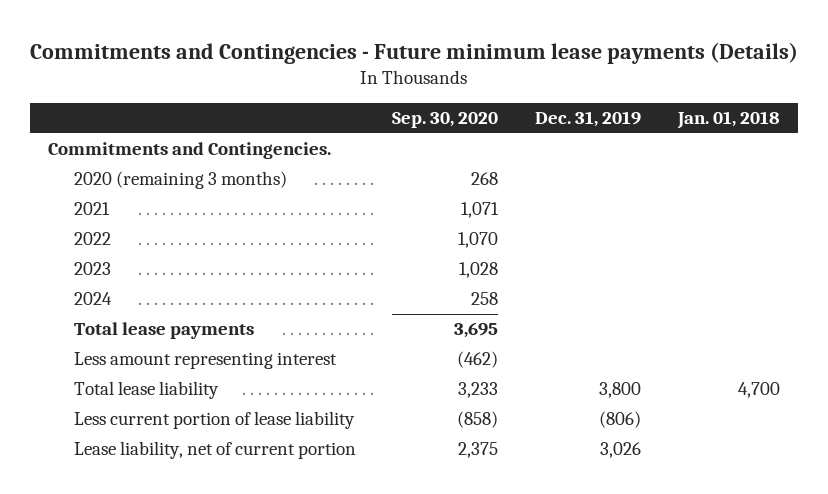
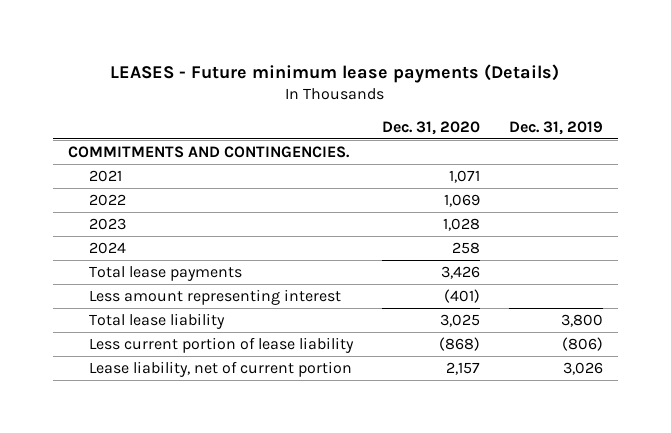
- Commitments and Contingencies - Future minimum lease payments (Details)
+ LEASES - Future minimum lease payments (Details)
- | Sep. 30, 2020 | Dec. 31, 2019 | Jan. 01, 2018
+ | Dec. 31, 2020 | Dec. 31, 2019
- Commitments and Contingencies.
- 2020 (remaining 3 months) | 268 | |
+ COMMITMENTS AND CONTINGENCIES.

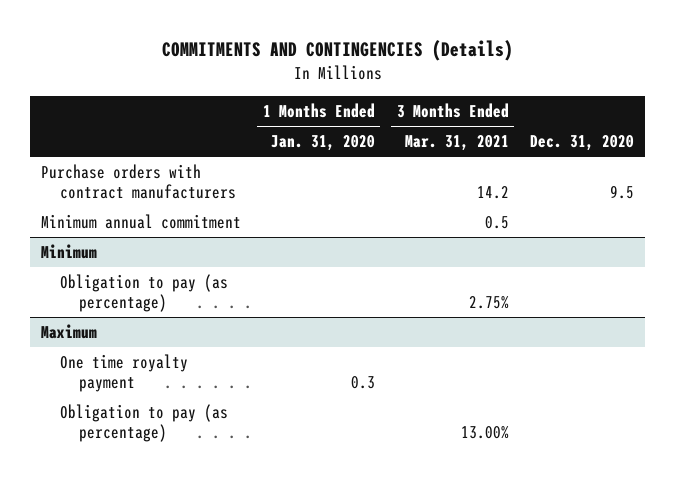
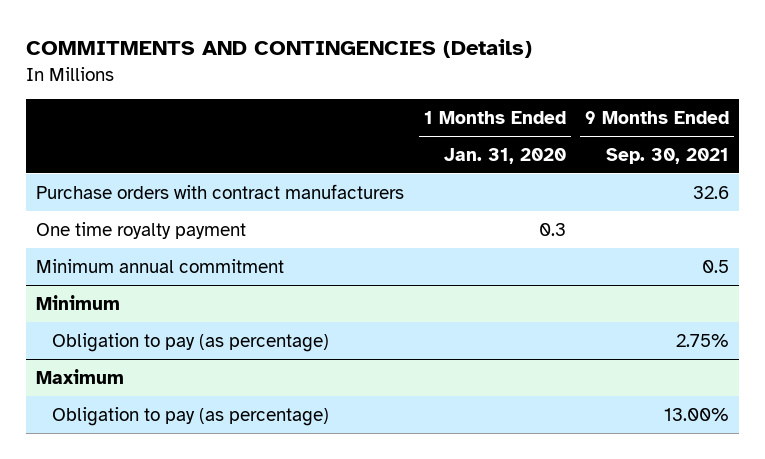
- | 1 Months Ended Jan. 31, 2020 | 3 Months Ended Mar. 31, 2021 | Dec. 31, 2020
+ | 1 Months Ended Jan. 31, 2020 | 9 Months Ended Sep. 30, 2021
+ One time royalty payment | 0.3 |
@ Maximum
- One time royalty payment | 0.3 | |

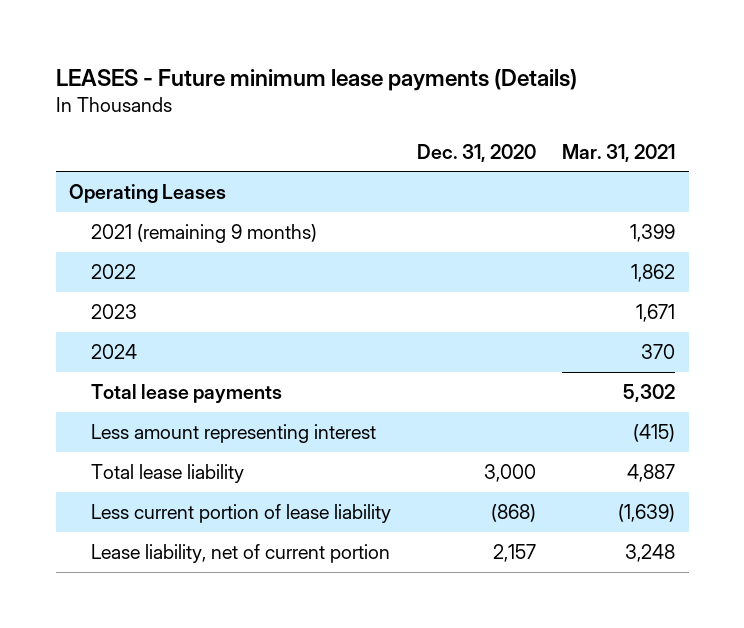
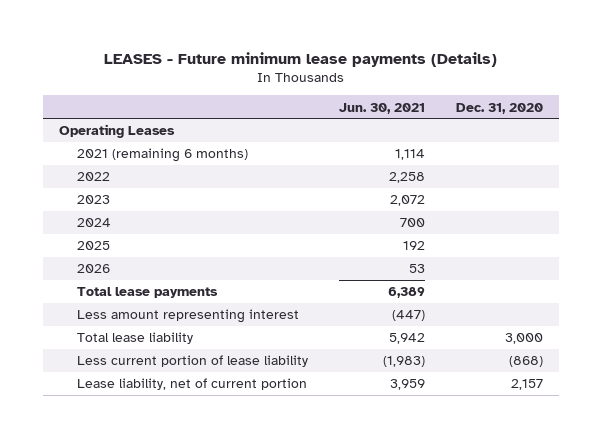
- | Dec. 31, 2020 | Mar. 31, 2021
+ | Jun. 30, 2021 | Dec. 31, 2020
- 2021 (remaining 9 months) | | 1,399
+ 2021 (remaining 6 months) | 1,114 |
+ 2025 | 192 |
+ 2026 | 53 |

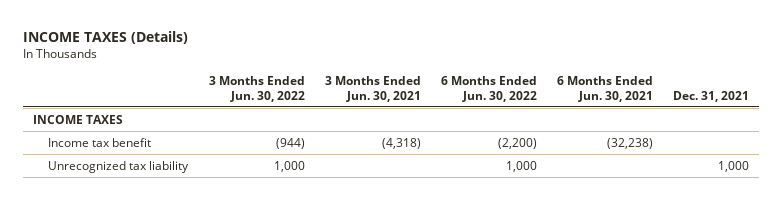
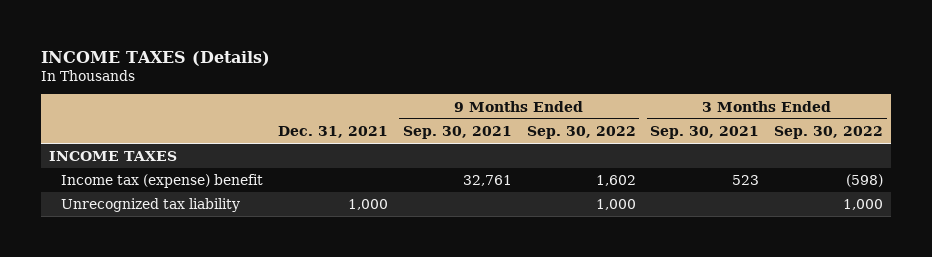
- | 3 Months Ended Jun. 30, 2022 | 3 Months Ended Jun. 30, 2021 | 6 Months Ended Jun. 30, 2022 | 6 Months Ended Jun. 30, 2021 | Dec. 31, 2021
+ | Dec. 31, 2021 | 9 Months Ended Sep. 30, 2021 | 9 Months Ended Sep. 30, 2022 | 3 Months Ended Sep. 30, 2021 | 3 Months Ended Sep. 30, 2022
- Income tax benefit | (944) | (4,318) | (2,200) | (32,238) |
+ Income tax (expense) benefit | | 32,761 | 1,602 | 523 | (598)

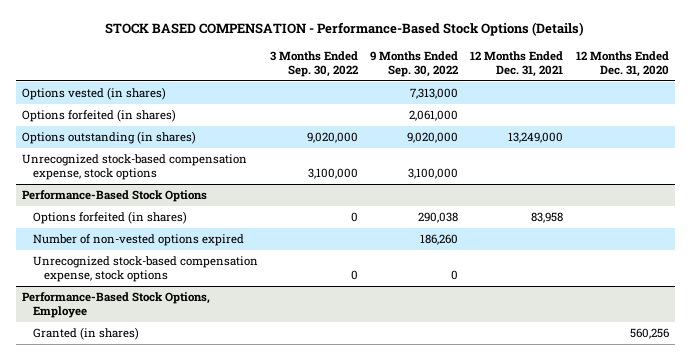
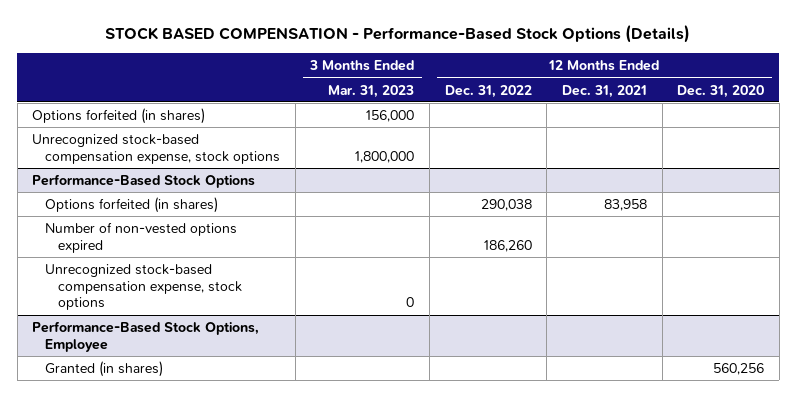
- | 3 Months Ended Sep. 30, 2022 | 9 Months Ended Sep. 30, 2022 | 12 Months Ended Dec. 31, 2021 | 12 Months Ended Dec. 31, 2020
+ | 3 Months Ended Mar. 31, 2023 | 12 Months Ended Dec. 31, 2022 | 12 Months Ended Dec. 31, 2021 | 12 Months Ended Dec. 31, 2020
- Options vested (in shares) | | 7,313,000 | |
- Options outstanding (in shares) | 9,020,000 | 9,020,000 | 13,249,000 |

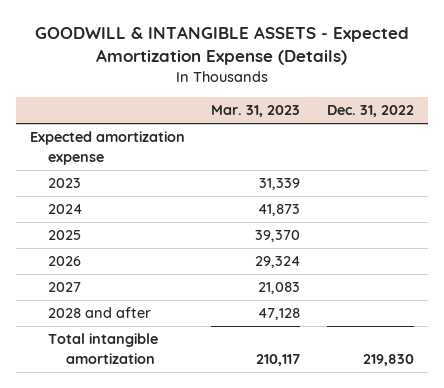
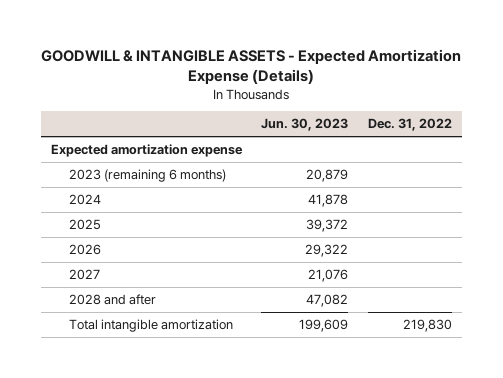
- | Mar. 31, 2023 | Dec. 31, 2022
+ | Jun. 30, 2023 | Dec. 31, 2022
- 2023 | 31,339 |
+ 2023 (remaining 6 months) | 20,879 |

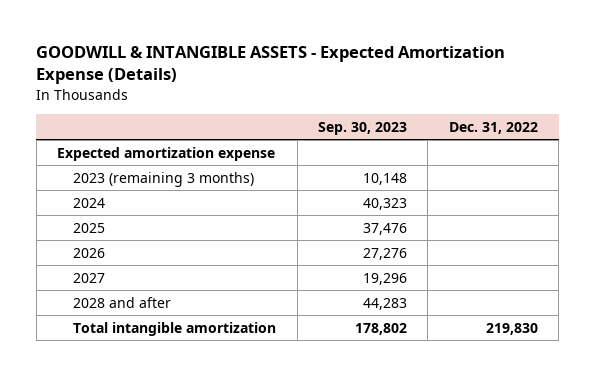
- | Jun. 30, 2023 | Dec. 31, 2022
+ | Sep. 30, 2023 | Dec. 31, 2022
- 2023 (remaining 6 months) | 20,879 |
+ 2023 (remaining 3 months) | 10,148 |

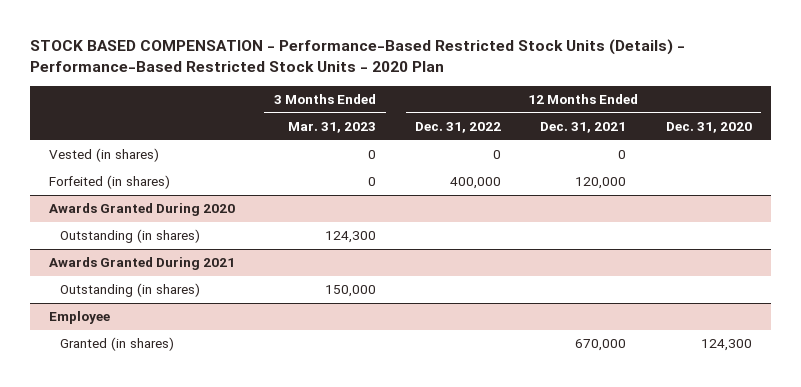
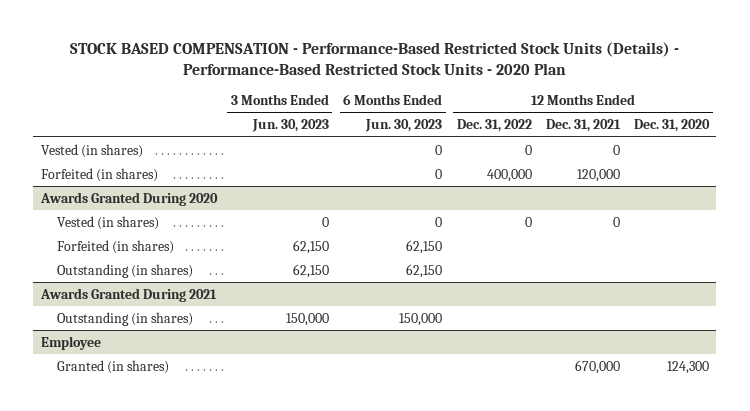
- | 3 Months Ended Mar. 31, 2023 | 12 Months Ended Dec. 31, 2022 | 12 Months Ended Dec. 31, 2021 | 12 Months Ended Dec. 31, 2020
+ | 3 Months Ended Jun. 30, 2023 | 6 Months Ended Jun. 30, 2023 | 12 Months Ended Dec. 31, 2022 | 12 Months Ended Dec. 31, 2021 | 12 Months Ended Dec. 31, 2020
@ Awards Granted During 2020
+ Vested (in shares) | 0 | 0 | 0 | 0 |
+ Forfeited (in shares) | 62,150 | 62,150 | | |

